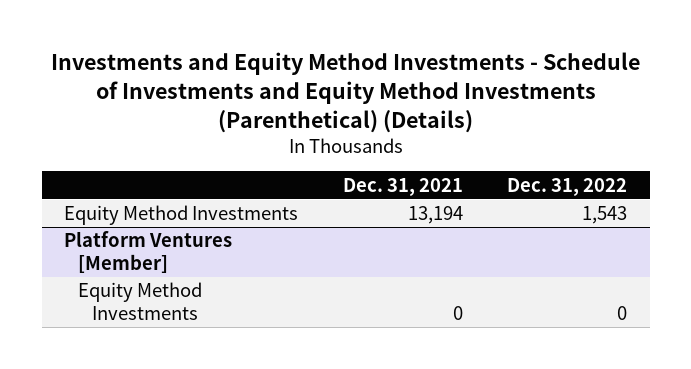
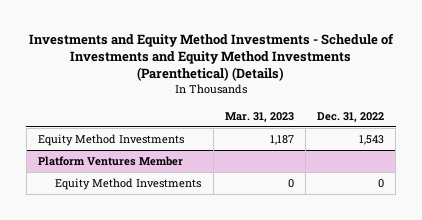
- | Dec. 31, 2021 | Dec. 31, 2022
+ | Mar. 31, 2023 | Dec. 31, 2022
- Platform Ventures [Member]
+ Platform Ventures Member

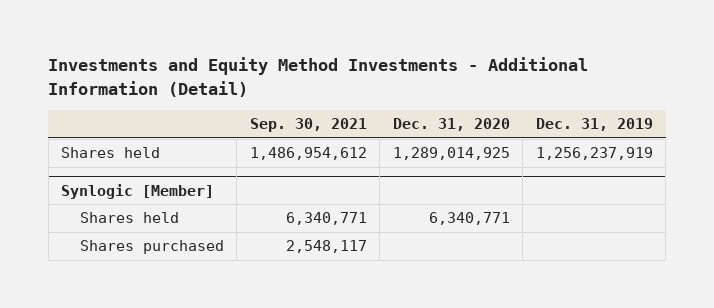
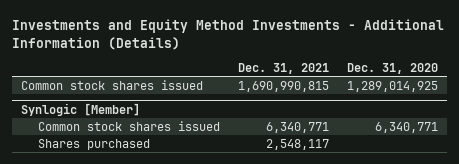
- Investments and Equity Method Investments - Additional Information (Detail)
+ Investments and Equity Method Investments - Additional Information (Details)
- | Sep. 30, 2021 | Dec. 31, 2020 | Dec. 31, 2019
+ | Dec. 31, 2021 | Dec. 31, 2020
- Shares held | 1,486,954,612 | 1,289,014,925 | 1,256,237,919
+ Common stock shares issued | 1,690,990,815 | 1,289,014,925
@ Synlogic [Member]
- Shares held | 6,340,771 | 6,340,771 |
+ Common stock shares issued | 6,340,771 | 6,340,771

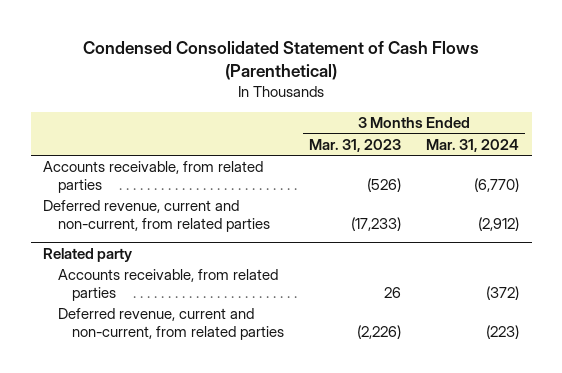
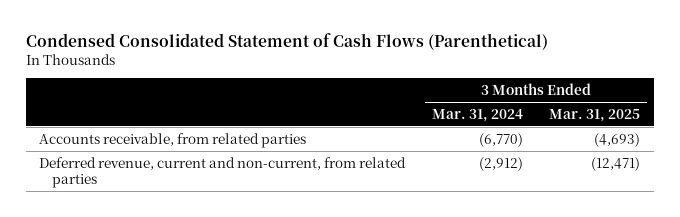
- | 3 Months Ended Mar. 31, 2023 | 3 Months Ended Mar. 31, 2024
+ | 3 Months Ended Mar. 31, 2024 | 3 Months Ended Mar. 31, 2025
- Related party
- Accounts receivable, from related parties | 26 | (372)
- Deferred revenue, current and non-current, from related parties | (2,226) | (223)

